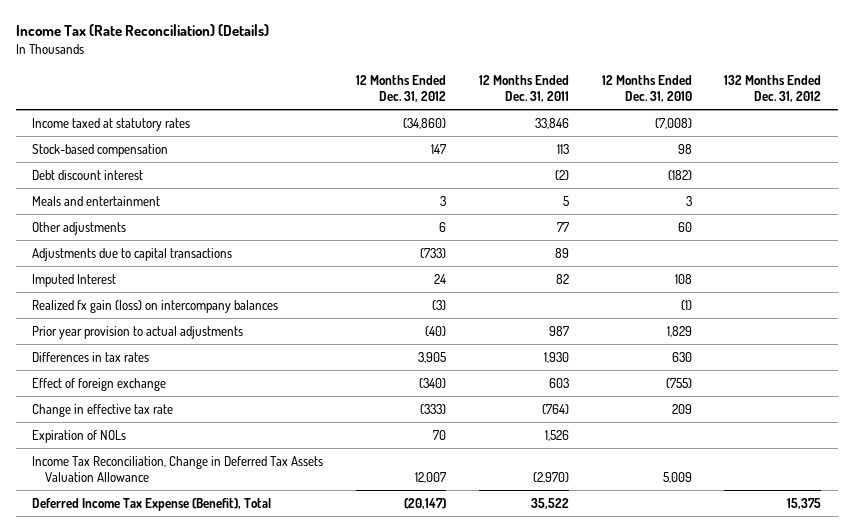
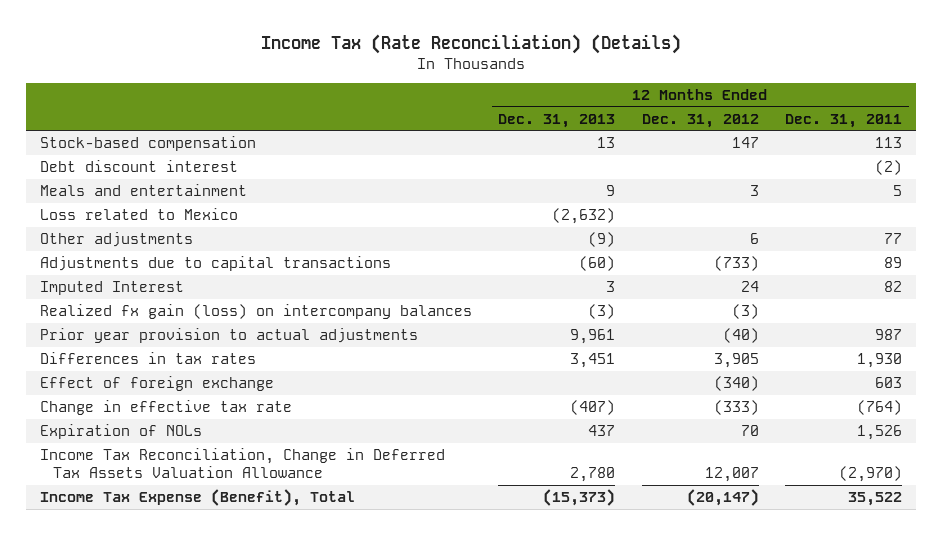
- | 12 Months Ended Dec. 31, 2012 | 12 Months Ended Dec. 31, 2011 | 12 Months Ended Dec. 31, 2010 | 132 Months Ended Dec. 31, 2012
+ | 12 Months Ended Dec. 31, 2013 | 12 Months Ended Dec. 31, 2012 | 12 Months Ended Dec. 31, 2011
- Income taxed at statutory rates | (34,860) | 33,846 | (7,008) |
+ Loss related to Mexico | (2,632) | |
- Deferred Income Tax Expense (Benefit), Total | (20,147) | 35,522 | | 15,375
+ Income Tax Expense (Benefit), Total | (15,373) | (20,147) | 35,522

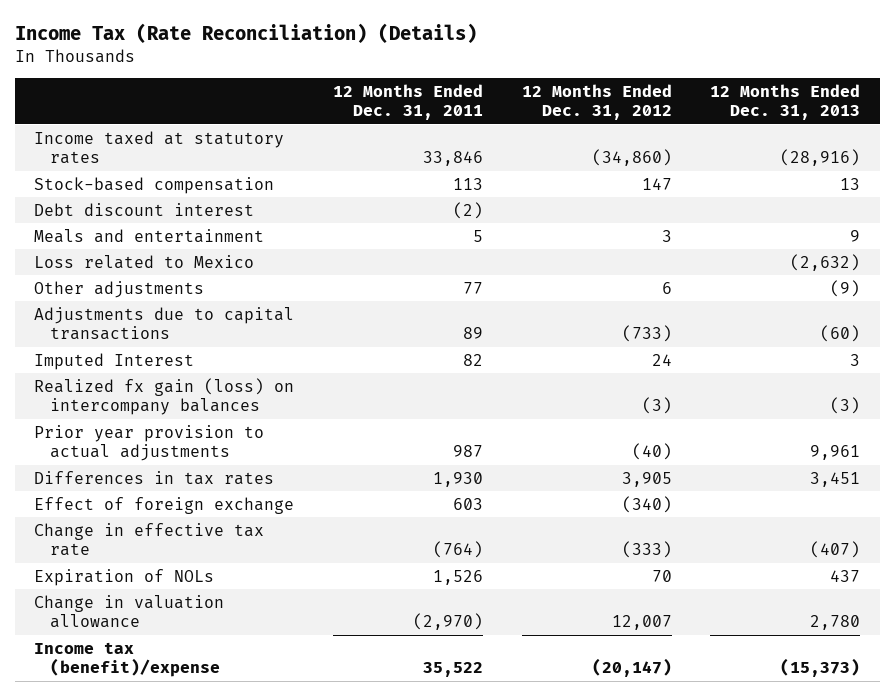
- | 12 Months Ended Dec. 31, 2013 | 12 Months Ended Dec. 31, 2012 | 12 Months Ended Dec. 31, 2011
+ | 12 Months Ended Dec. 31, 2011 | 12 Months Ended Dec. 31, 2012 | 12 Months Ended Dec. 31, 2013
+ Income taxed at statutory rates | 33,846 | (34,860) | (28,916)
- Income Tax Reconciliation, Change in Deferred Tax Assets Valuation Allowance | 2,780 | 12,007 | (2,970)
- Income Tax Expense (Benefit), Total | (15,373) | (20,147) | 35,522
+ Change in valuation allowance | (2,970) | 12,007 | 2,780
+ Income tax (benefit)/expense | 35,522 | (20,147) | (15,373)

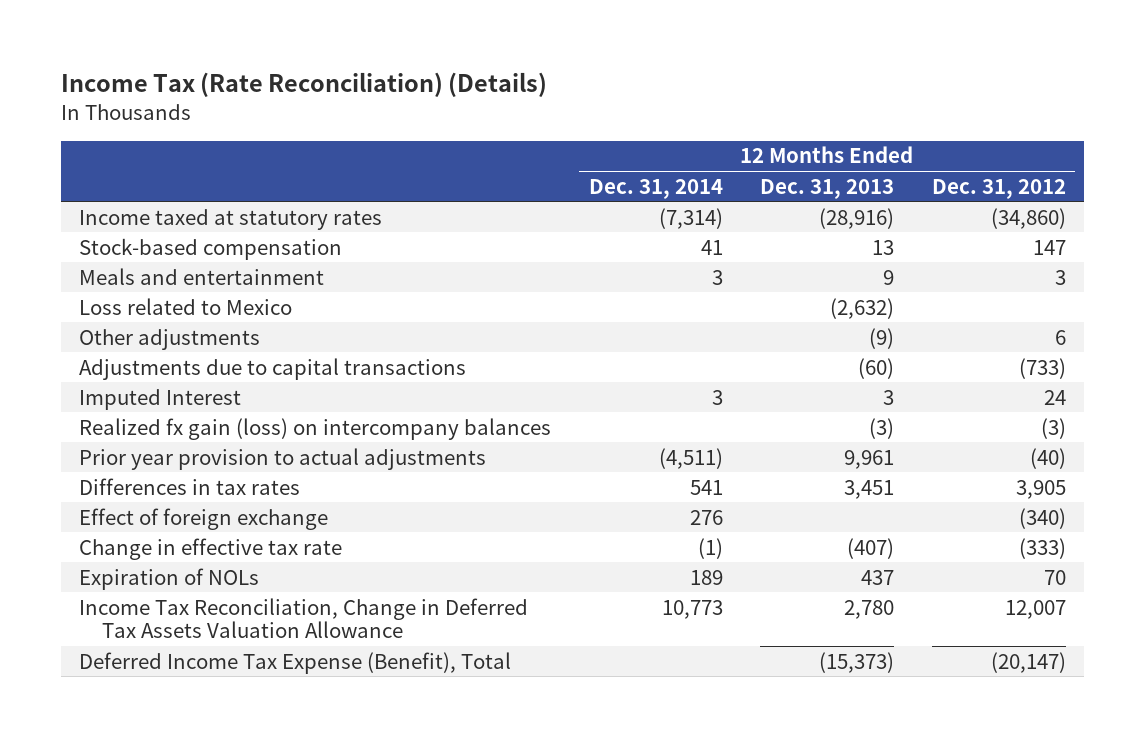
- | 12 Months Ended Dec. 31, 2011 | 12 Months Ended Dec. 31, 2012 | 12 Months Ended Dec. 31, 2013
+ | 12 Months Ended Dec. 31, 2014 | 12 Months Ended Dec. 31, 2013 | 12 Months Ended Dec. 31, 2012
- Debt discount interest | (2) | |
- Change in valuation allowance | (2,970) | 12,007 | 2,780
- Income tax (benefit)/expense | 35,522 | (20,147) | (15,373)
+ Income Tax Reconciliation, Change in Deferred Tax Assets Valuation Allowance | 10,773 | 2,780 | 12,007
+ Deferred Income Tax Expense (Benefit), Total | | (15,373) | (20,147)

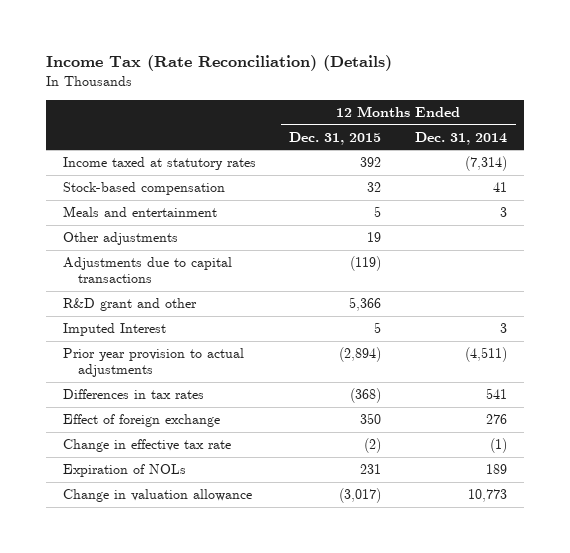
- | 12 Months Ended Dec. 31, 2014 | 12 Months Ended Dec. 31, 2013 | 12 Months Ended Dec. 31, 2012
+ | 12 Months Ended Dec. 31, 2015 | 12 Months Ended Dec. 31, 2014
- Loss related to Mexico | | (2,632) |
+ R&D grant and other | 5,366 |
- Realized fx gain (loss) on intercompany balances | | (3) | (3)
- Income Tax Reconciliation, Change in Deferred Tax Assets Valuation Allowance | 10,773 | 2,780 | 12,007
- Deferred Income Tax Expense (Benefit), Total | | (15,373) | (20,147)
+ Change in valuation allowance | (3,017) | 10,773

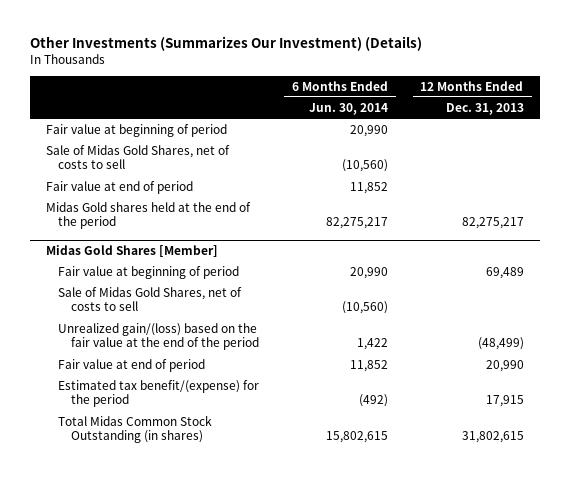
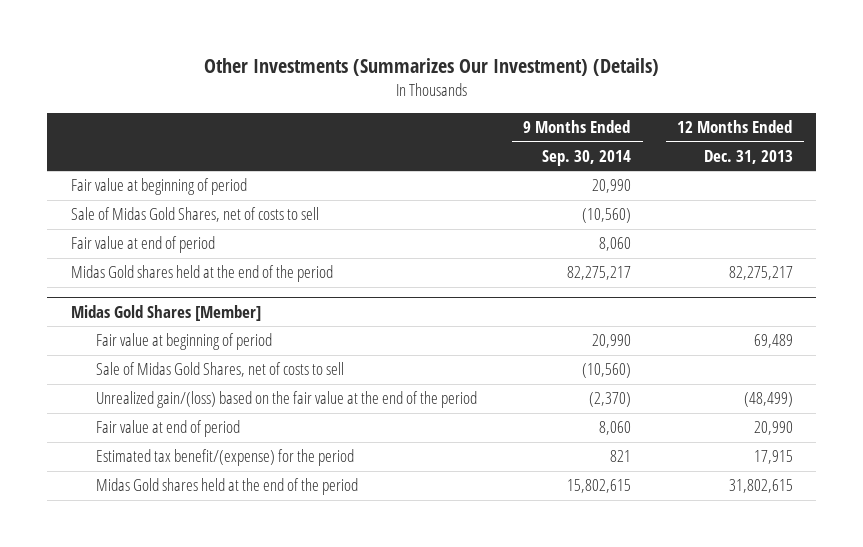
- | 6 Months Ended Jun. 30, 2014 | 12 Months Ended Dec. 31, 2013
+ | 9 Months Ended Sep. 30, 2014 | 12 Months Ended Dec. 31, 2013
@ Midas Gold Shares [Member]
- Total Midas Common Stock Outstanding (in shares) | 15,802,615 | 31,802,615
+ Midas Gold shares held at the end of the period | 15,802,615 | 31,802,615

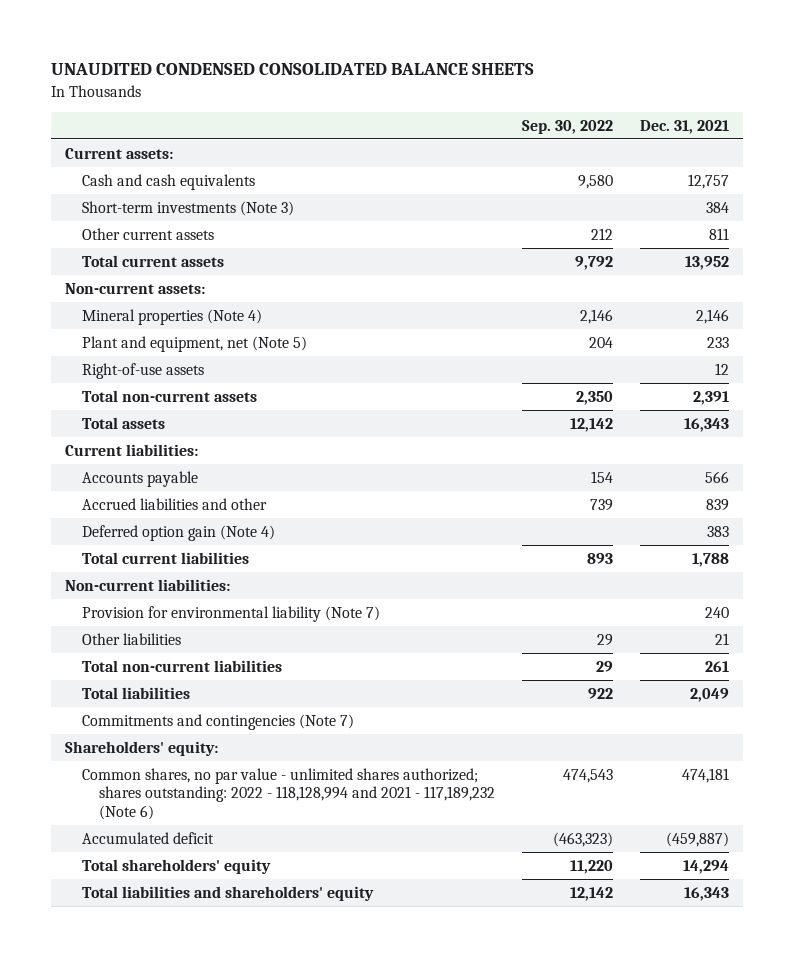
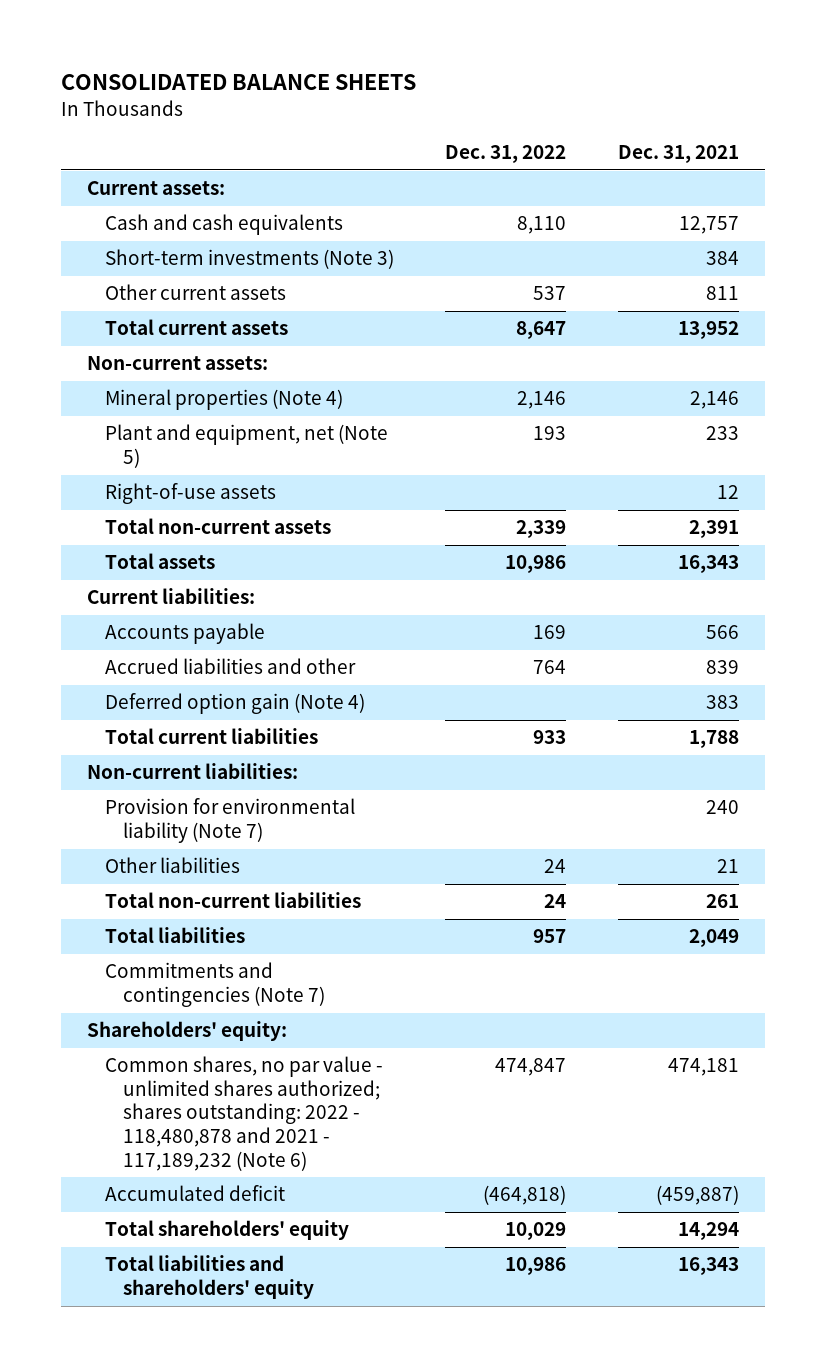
- UNAUDITED CONDENSED CONSOLIDATED BALANCE SHEETS
+ CONSOLIDATED BALANCE SHEETS
- | Sep. 30, 2022 | Dec. 31, 2021
+ | Dec. 31, 2022 | Dec. 31, 2021
- Common shares, no par value - unlimited shares authorized; shares outstanding: 2022 - 118,128,994 and 2021 - 117,189,232 (Note 6) | 474,543 | 474,181
+ Common shares, no par value - unlimited shares authorized; shares outstanding: 2022 - 118,480,878 and 2021 - 117,189,232 (Note 6) | 474,847 | 474,181

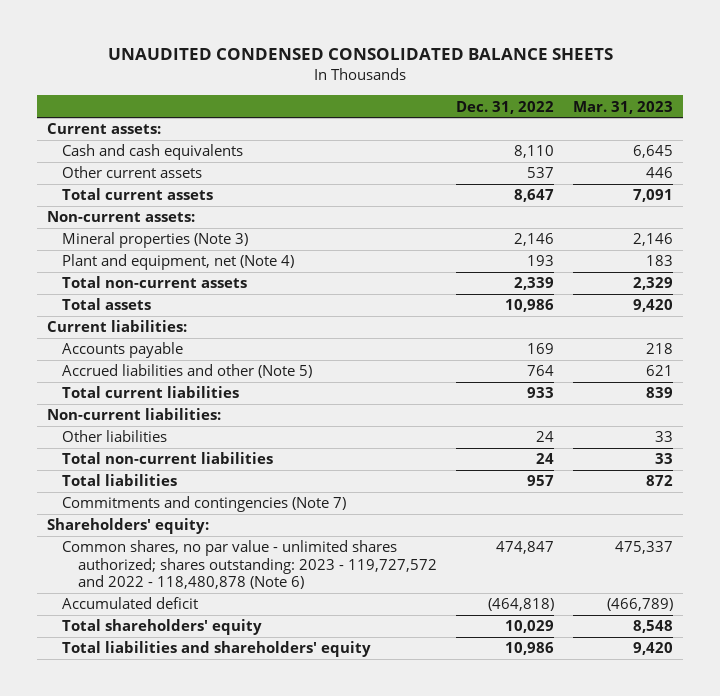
- CONSOLIDATED BALANCE SHEETS
+ UNAUDITED CONDENSED CONSOLIDATED BALANCE SHEETS
- | Dec. 31, 2022 | Dec. 31, 2021
+ | Dec. 31, 2022 | Mar. 31, 2023
- Short-term investments (Note 3) | | 384
- Mineral properties (Note 4) | 2,146 | 2,146
- Plant and equipment, net (Note 5) | 193 | 233
- Right-of-use assets | | 12
+ Mineral properties (Note 3) | 2,146 | 2,146
+ Plant and equipment, net (Note 4) | 193 | 183
- Accrued liabilities and other | 764 | 839
- Deferred option gain (Note 4) | | 383
+ Accrued liabilities and other (Note 5) | 764 | 621
- Provision for environmental liability (Note 7) | | 240
- Common shares, no par value - unlimited shares authorized; shares outstanding: 2022 - 118,480,878 and 2021 - 117,189,232 (Note 6) | 474,847 | 474,181
+ Common shares, no par value - unlimited shares authorized; shares outstanding: 2023 - 119,727,572 and 2022 - 118,480,878 (Note 6) | 474,847 | 475,337

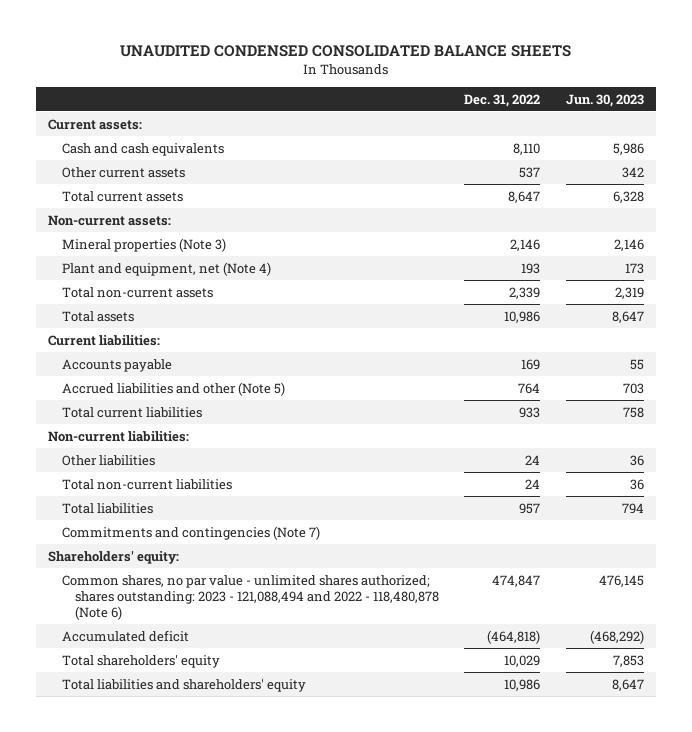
- | Dec. 31, 2022 | Mar. 31, 2023
+ | Dec. 31, 2022 | Jun. 30, 2023
- Common shares, no par value - unlimited shares authorized; shares outstanding: 2023 - 119,727,572 and 2022 - 118,480,878 (Note 6) | 474,847 | 475,337
+ Common shares, no par value - unlimited shares authorized; shares outstanding: 2023 - 121,088,494 and 2022 - 118,480,878 (Note 6) | 474,847 | 476,145

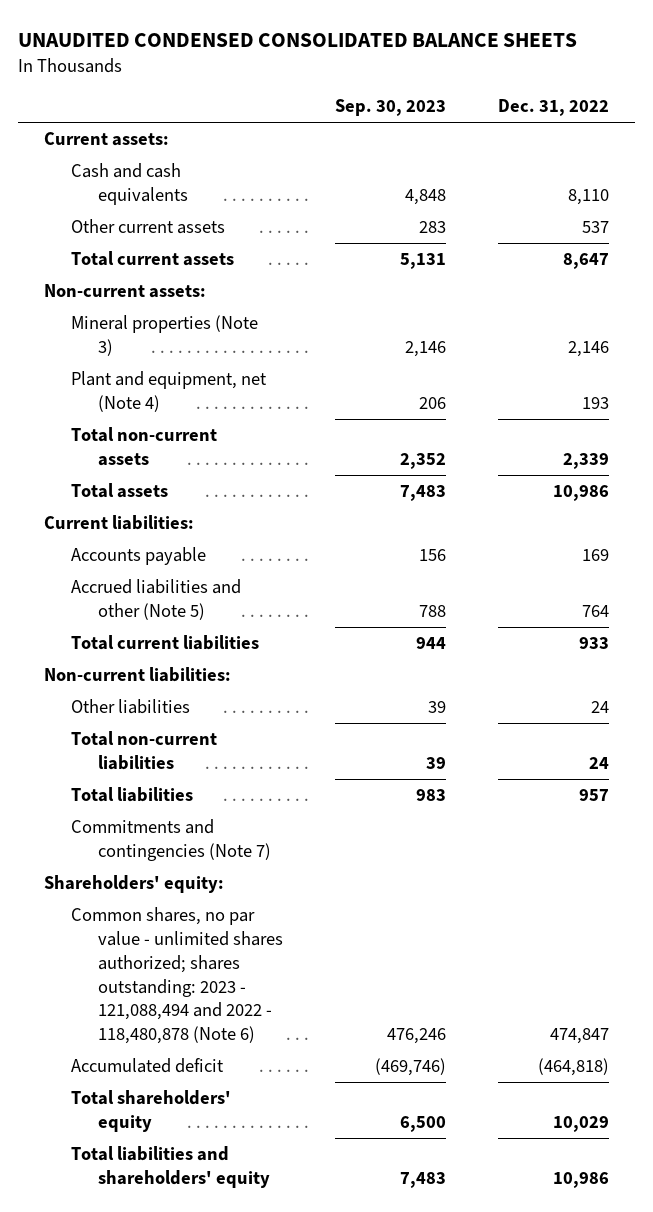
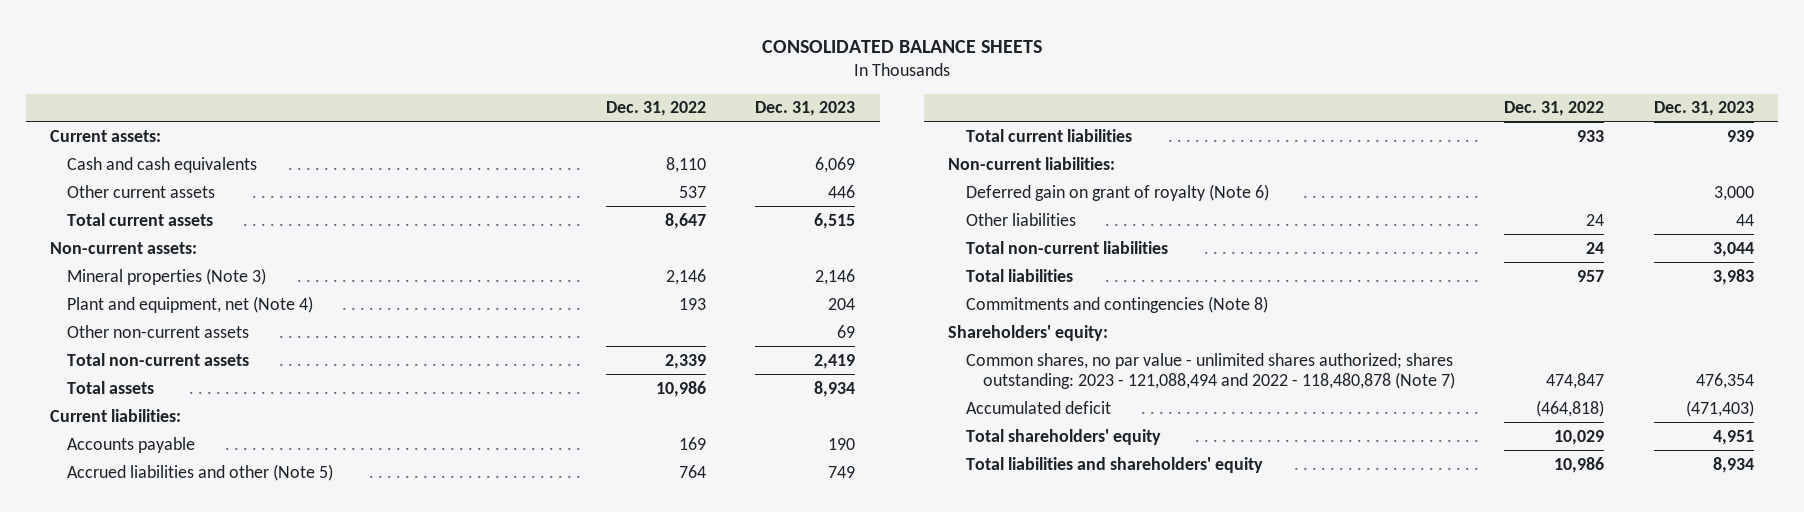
- UNAUDITED CONDENSED CONSOLIDATED BALANCE SHEETS
+ CONSOLIDATED BALANCE SHEETS
- | Sep. 30, 2023 | Dec. 31, 2022
+ | Dec. 31, 2022 | Dec. 31, 2023
+ Other non-current assets | | 69
+ Deferred gain on grant of royalty (Note 6) | | 3,000
- Commitments and contingencies (Note 7)
+ Commitments and contingencies (Note 8)
- Common shares, no par value - unlimited shares authorized; shares outstanding: 2023 - 121,088,494 and 2022 - 118,480,878 (Note 6) | 476,246 | 474,847
+ Common shares, no par value - unlimited shares authorized; shares outstanding: 2023 - 121,088,494 and 2022 - 118,480,878 (Note 7) | 474,847 | 476,354

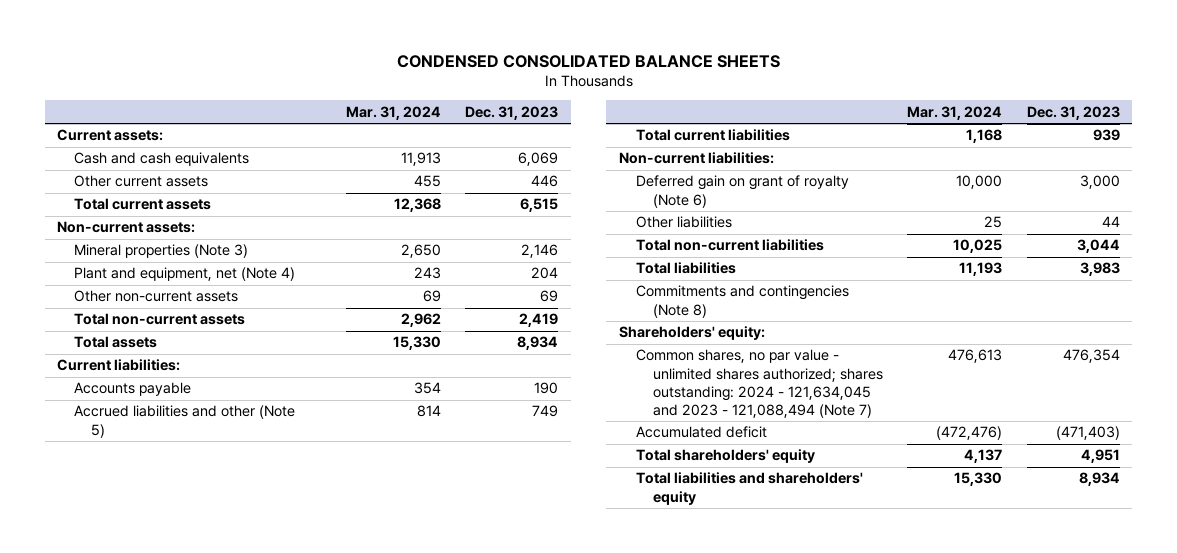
- CONSOLIDATED BALANCE SHEETS
+ CONDENSED CONSOLIDATED BALANCE SHEETS
- | Dec. 31, 2022 | Dec. 31, 2023
+ | Mar. 31, 2024 | Dec. 31, 2023
- Common shares, no par value - unlimited shares authorized; shares outstanding: 2023 - 121,088,494 and 2022 - 118,480,878 (Note 7) | 474,847 | 476,354
+ Common shares, no par value - unlimited shares authorized; shares outstanding: 2024 - 121,634,045 and 2023 - 121,088,494 (Note 7) | 476,613 | 476,354

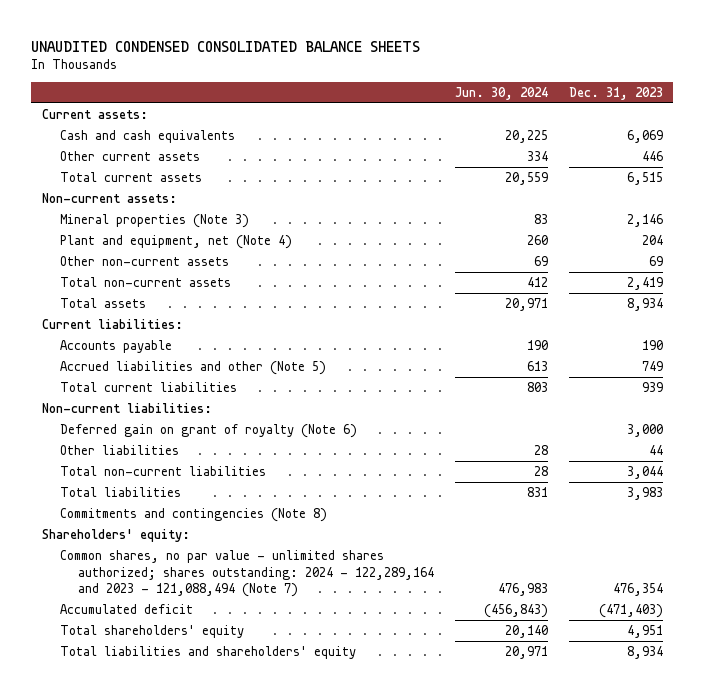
- CONDENSED CONSOLIDATED BALANCE SHEETS
+ UNAUDITED CONDENSED CONSOLIDATED BALANCE SHEETS
- | Mar. 31, 2024 | Dec. 31, 2023
+ | Jun. 30, 2024 | Dec. 31, 2023
- Common shares, no par value - unlimited shares authorized; shares outstanding: 2024 - 121,634,045 and 2023 - 121,088,494 (Note 7) | 476,613 | 476,354
+ Common shares, no par value - unlimited shares authorized; shares outstanding: 2024 - 122,289,164 and 2023 - 121,088,494 (Note 7) | 476,983 | 476,354

